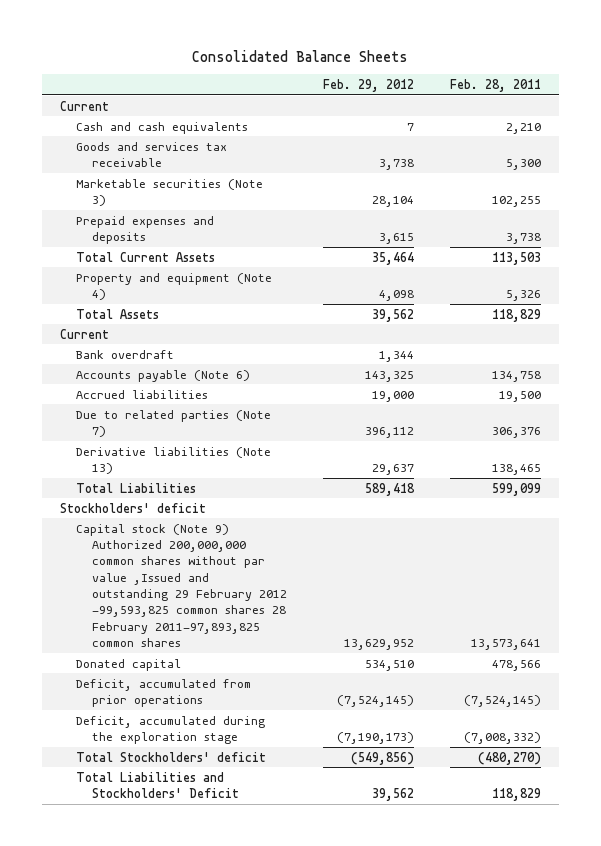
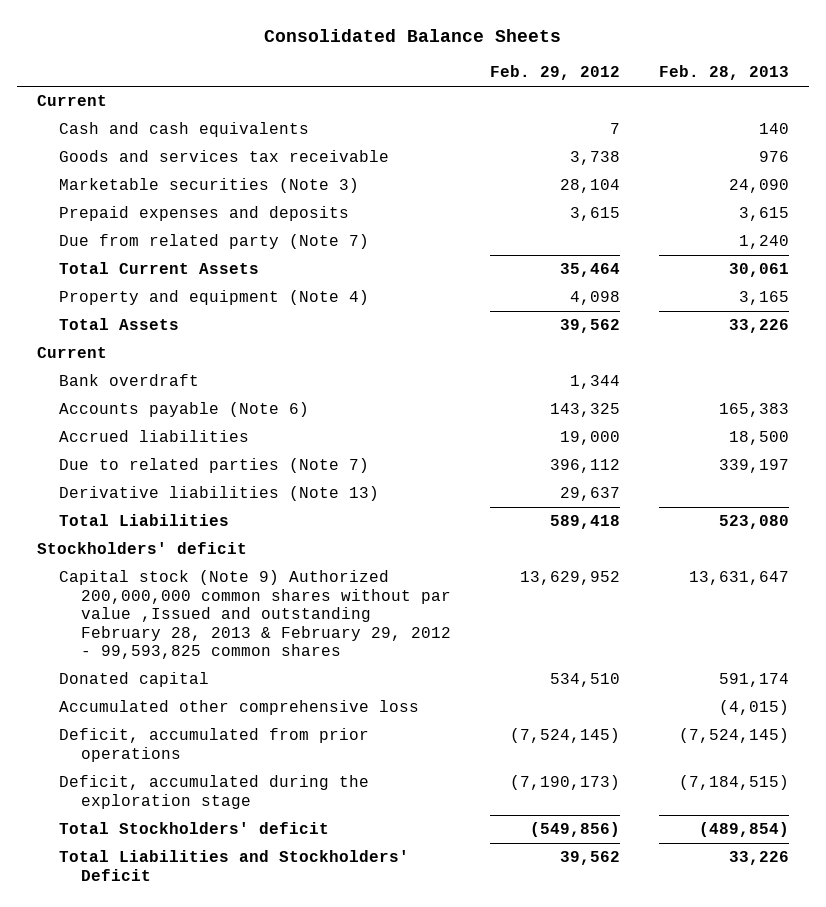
- | Feb. 29, 2012 | Feb. 28, 2011
+ | Feb. 29, 2012 | Feb. 28, 2013
+ Due from related party (Note 7) | | 1,240
- Capital stock (Note 9) Authorized 200,000,000 common shares without par value ,Issued and outstanding 29 February 2012 -99,593,825 common shares 28 February 2011-97,893,825 common shares | 13,629,952 | 13,573,641
+ Capital stock (Note 9) Authorized 200,000,000 common shares without par value ,Issued and outstanding February 28, 2013 & February 29, 2012 - 99,593,825 common shares | 13,629,952 | 13,631,647
+ Accumulated other comprehensive loss | | (4,015)

